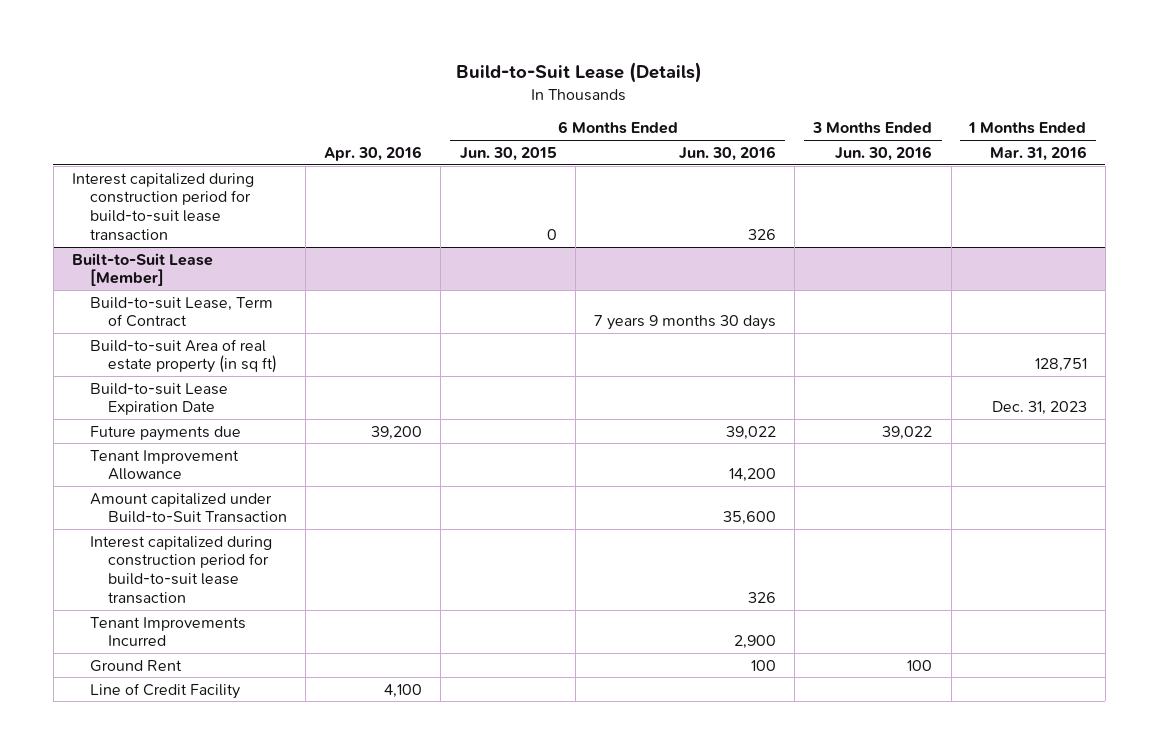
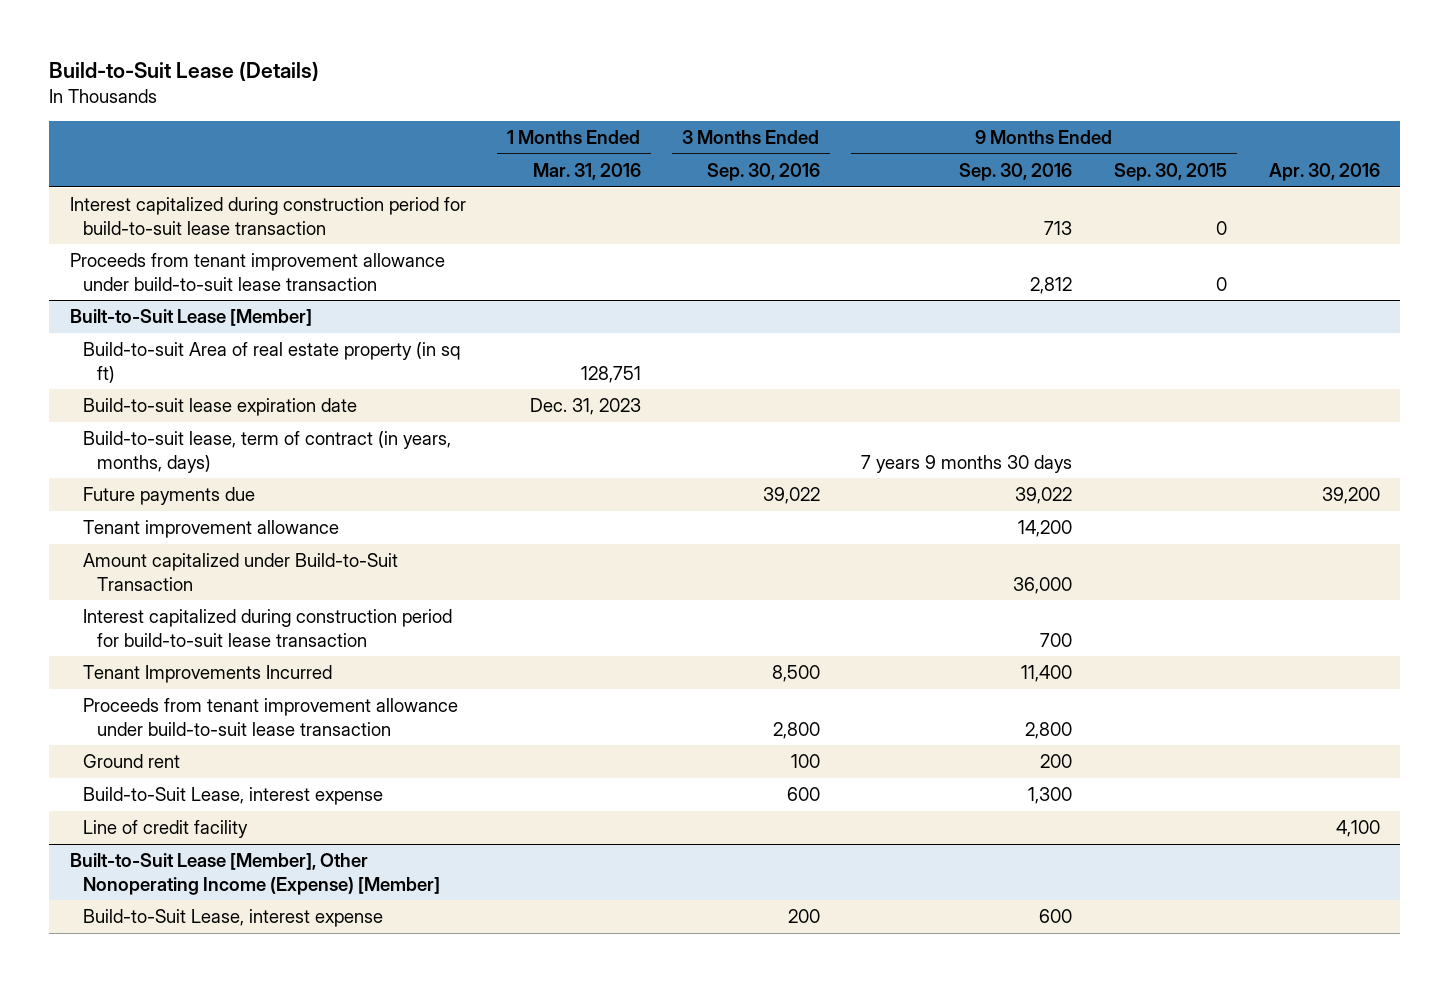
- | Apr. 30, 2016 | 6 Months Ended Jun. 30, 2015 | 6 Months Ended Jun. 30, 2016 | 3 Months Ended Jun. 30, 2016 | 1 Months Ended Mar. 31, 2016
+ | 1 Months Ended Mar. 31, 2016 | 3 Months Ended Sep. 30, 2016 | 9 Months Ended Sep. 30, 2016 | 9 Months Ended Sep. 30, 2015 | Apr. 30, 2016
+ Proceeds from tenant improvement allowance under build-to-suit lease transaction | | | 2,812 | 0 |
@ Built-to-Suit Lease [Member]
- Build-to-suit Lease, Term of Contract | | | 7 years 9 months 30 days | |
- Build-to-suit Lease Expiration Date | | | | | Dec. 31, 2023
+ Build-to-suit lease expiration date | Dec. 31, 2023 | | | |
+ Build-to-suit lease, term of contract (in years, months, days) | | | 7 years 9 months 30 days | |
- Tenant Improvement Allowance | | | 14,200 | |
+ Tenant improvement allowance | | | 14,200 | |
- Ground Rent | | | 100 | 100 |
- Line of Credit Facility | 4,100 | | | |
+ Proceeds from tenant improvement allowance under build-to-suit lease transaction | | 2,800 | 2,800 | |
+ Ground rent | | 100 | 200 | |
+ Build-to-Suit Lease, interest expense | | 600 | 1,300 | |
+ Line of credit facility | | | | | 4,100
+ Built-to-Suit Lease [Member], Other Nonoperating Income (Expense) [Member]
+ Build-to-Suit Lease, interest expense | | 200 | 600 | |

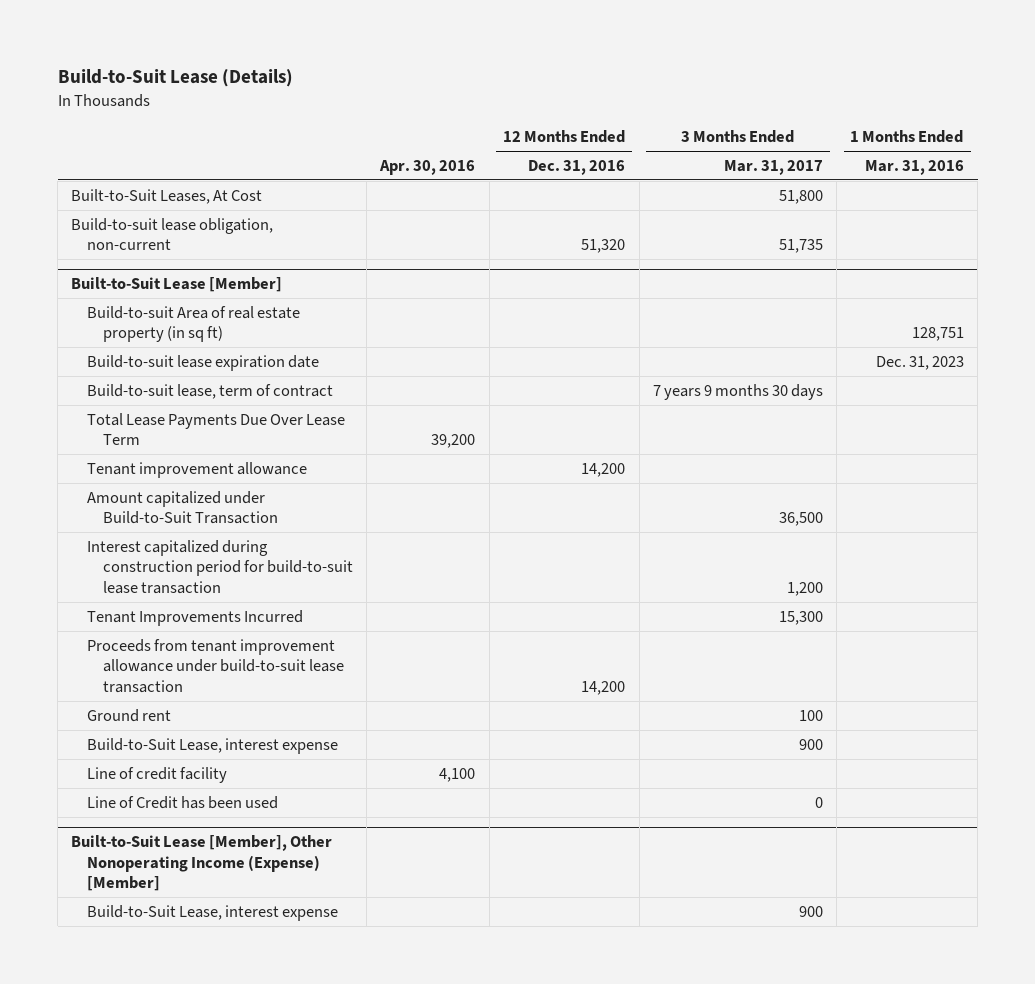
- | 1 Months Ended Mar. 31, 2016 | 3 Months Ended Sep. 30, 2016 | 9 Months Ended Sep. 30, 2016 | 9 Months Ended Sep. 30, 2015 | Apr. 30, 2016
+ | Apr. 30, 2016 | 12 Months Ended Dec. 31, 2016 | 3 Months Ended Mar. 31, 2017 | 1 Months Ended Mar. 31, 2016
- Interest capitalized during construction period for build-to-suit lease transaction | | | 713 | 0 |
- Proceeds from tenant improvement allowance under build-to-suit lease transaction | | | 2,812 | 0 |
+ Built-to-Suit Leases, At Cost | | | 51,800 |
+ Build-to-suit lease obligation, non-current | | 51,320 | 51,735 |
@ Built-to-Suit Lease [Member]
- Build-to-suit lease, term of contract (in years, months, days) | | | 7 years 9 months 30 days | |
- Future payments due | | 39,022 | 39,022 | | 39,200
+ Build-to-suit lease, term of contract | | | 7 years 9 months 30 days |
+ Total Lease Payments Due Over Lease Term | 39,200 | | |
+ Line of Credit has been used | | | 0 |

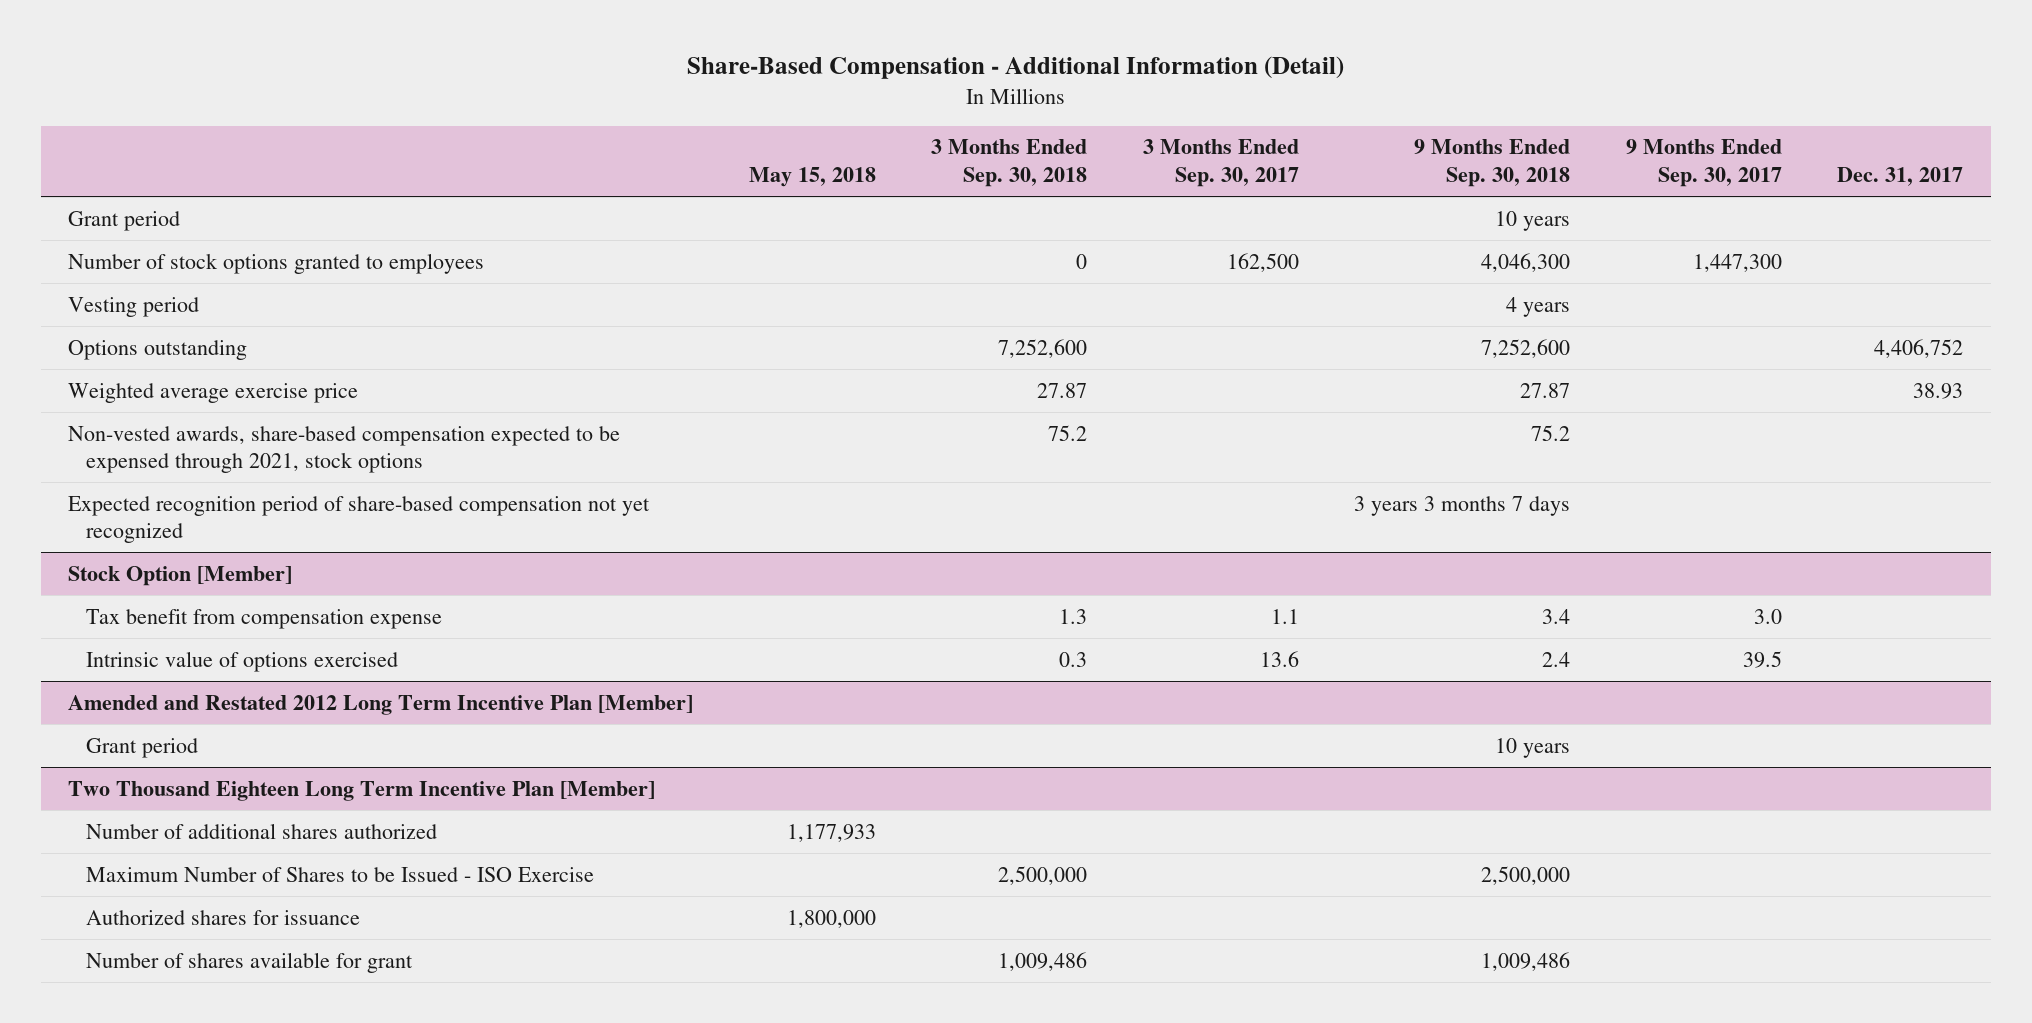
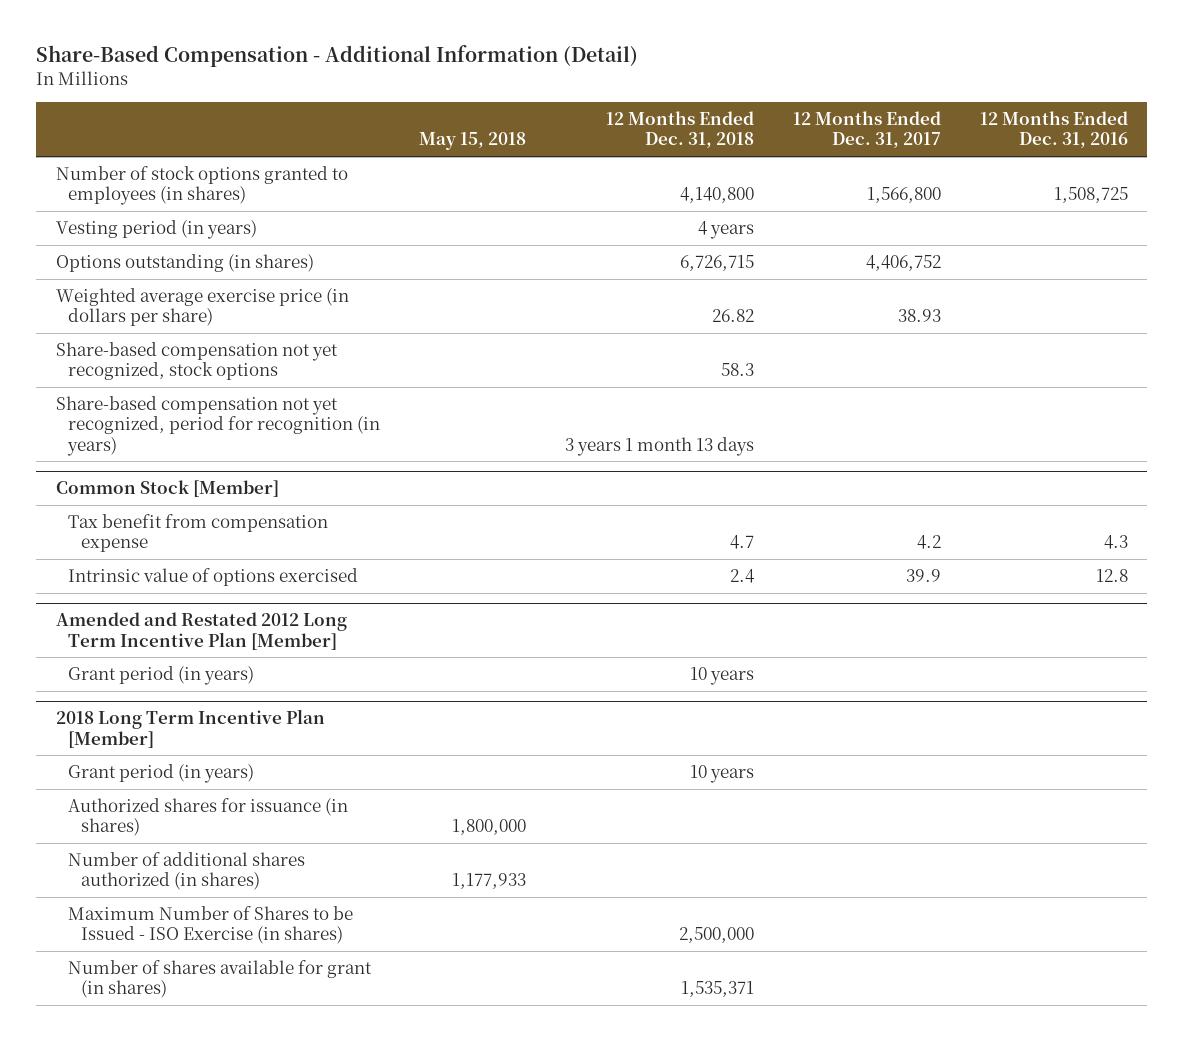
- | May 15, 2018 | 3 Months Ended Sep. 30, 2018 | 3 Months Ended Sep. 30, 2017 | 9 Months Ended Sep. 30, 2018 | 9 Months Ended Sep. 30, 2017 | Dec. 31, 2017
+ | May 15, 2018 | 12 Months Ended Dec. 31, 2018 | 12 Months Ended Dec. 31, 2017 | 12 Months Ended Dec. 31, 2016
- Grant period | | | | 10 years | |
- Number of stock options granted to employees | | 0 | 162,500 | 4,046,300 | 1,447,300 |
- Vesting period | | | | 4 years | |
- Options outstanding | | 7,252,600 | | 7,252,600 | | 4,406,752
- Weighted average exercise price | | 27.87 | | 27.87 | | 38.93
- Non-vested awards, share-based compensation expected to be expensed through 2021, stock options | | 75.2 | | 75.2 | |
- Expected recognition period of share-based compensation not yet recognized | | | | 3 years 3 months 7 days | |
- Stock Option [Member]
+ Number of stock options granted to employees (in shares) | | 4,140,800 | 1,566,800 | 1,508,725
+ Vesting period (in years) | | 4 years | |
+ Options outstanding (in shares) | | 6,726,715 | 4,406,752 |
+ Weighted average exercise price (in dollars per share) | | 26.82 | 38.93 |
+ Share-based compensation not yet recognized, stock options | | 58.3 | |
+ Share-based compensation not yet recognized, period for recognition (in years) | | 3 years 1 month 13 days | |
+ Common Stock [Member]
@ Amended and Restated 2012 Long Term Incentive Plan [Member]
- Grant period | | | | 10 years | |
- Two Thousand Eighteen Long Term Incentive Plan [Member]
- Number of additional shares authorized | 1,177,933 | | | | |
- Maximum Number of Shares to be Issued - ISO Exercise | | 2,500,000 | | 2,500,000 | |
- Authorized shares for issuance | 1,800,000 | | | | |
- Number of shares available for grant | | 1,009,486 | | 1,009,486 | |
@ Amended and Restated 2012 Long Term Incentive Plan [Member]
+ Grant period (in years) | | 10 years | |
+ 2018 Long Term Incentive Plan [Member]
+ Grant period (in years) | | 10 years | |
+ Authorized shares for issuance (in shares) | 1,800,000 | | |
+ Number of additional shares authorized (in shares) | 1,177,933 | | |
+ Maximum Number of Shares to be Issued - ISO Exercise (in shares) | | 2,500,000 | |
+ Number of shares available for grant (in shares) | | 1,535,371 | |

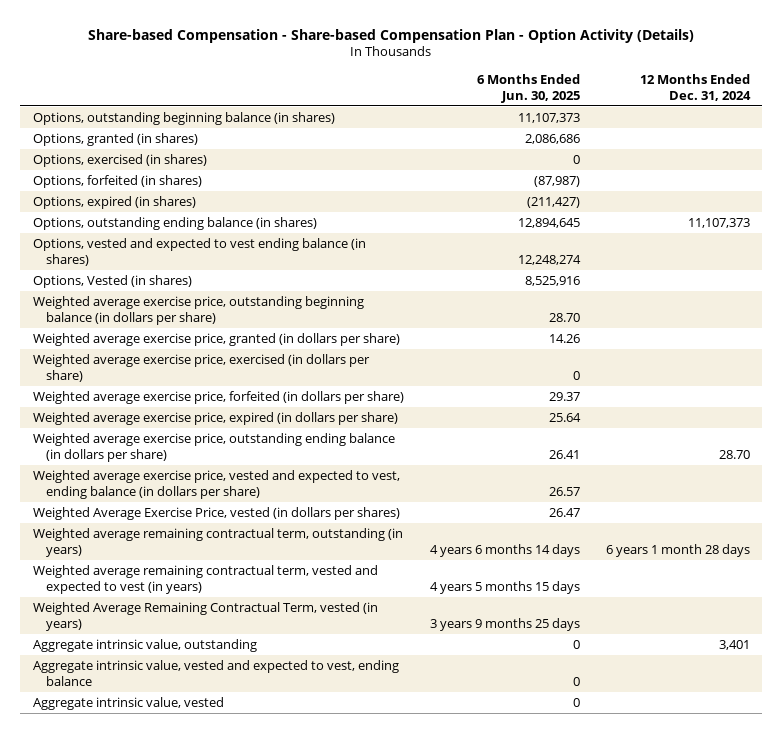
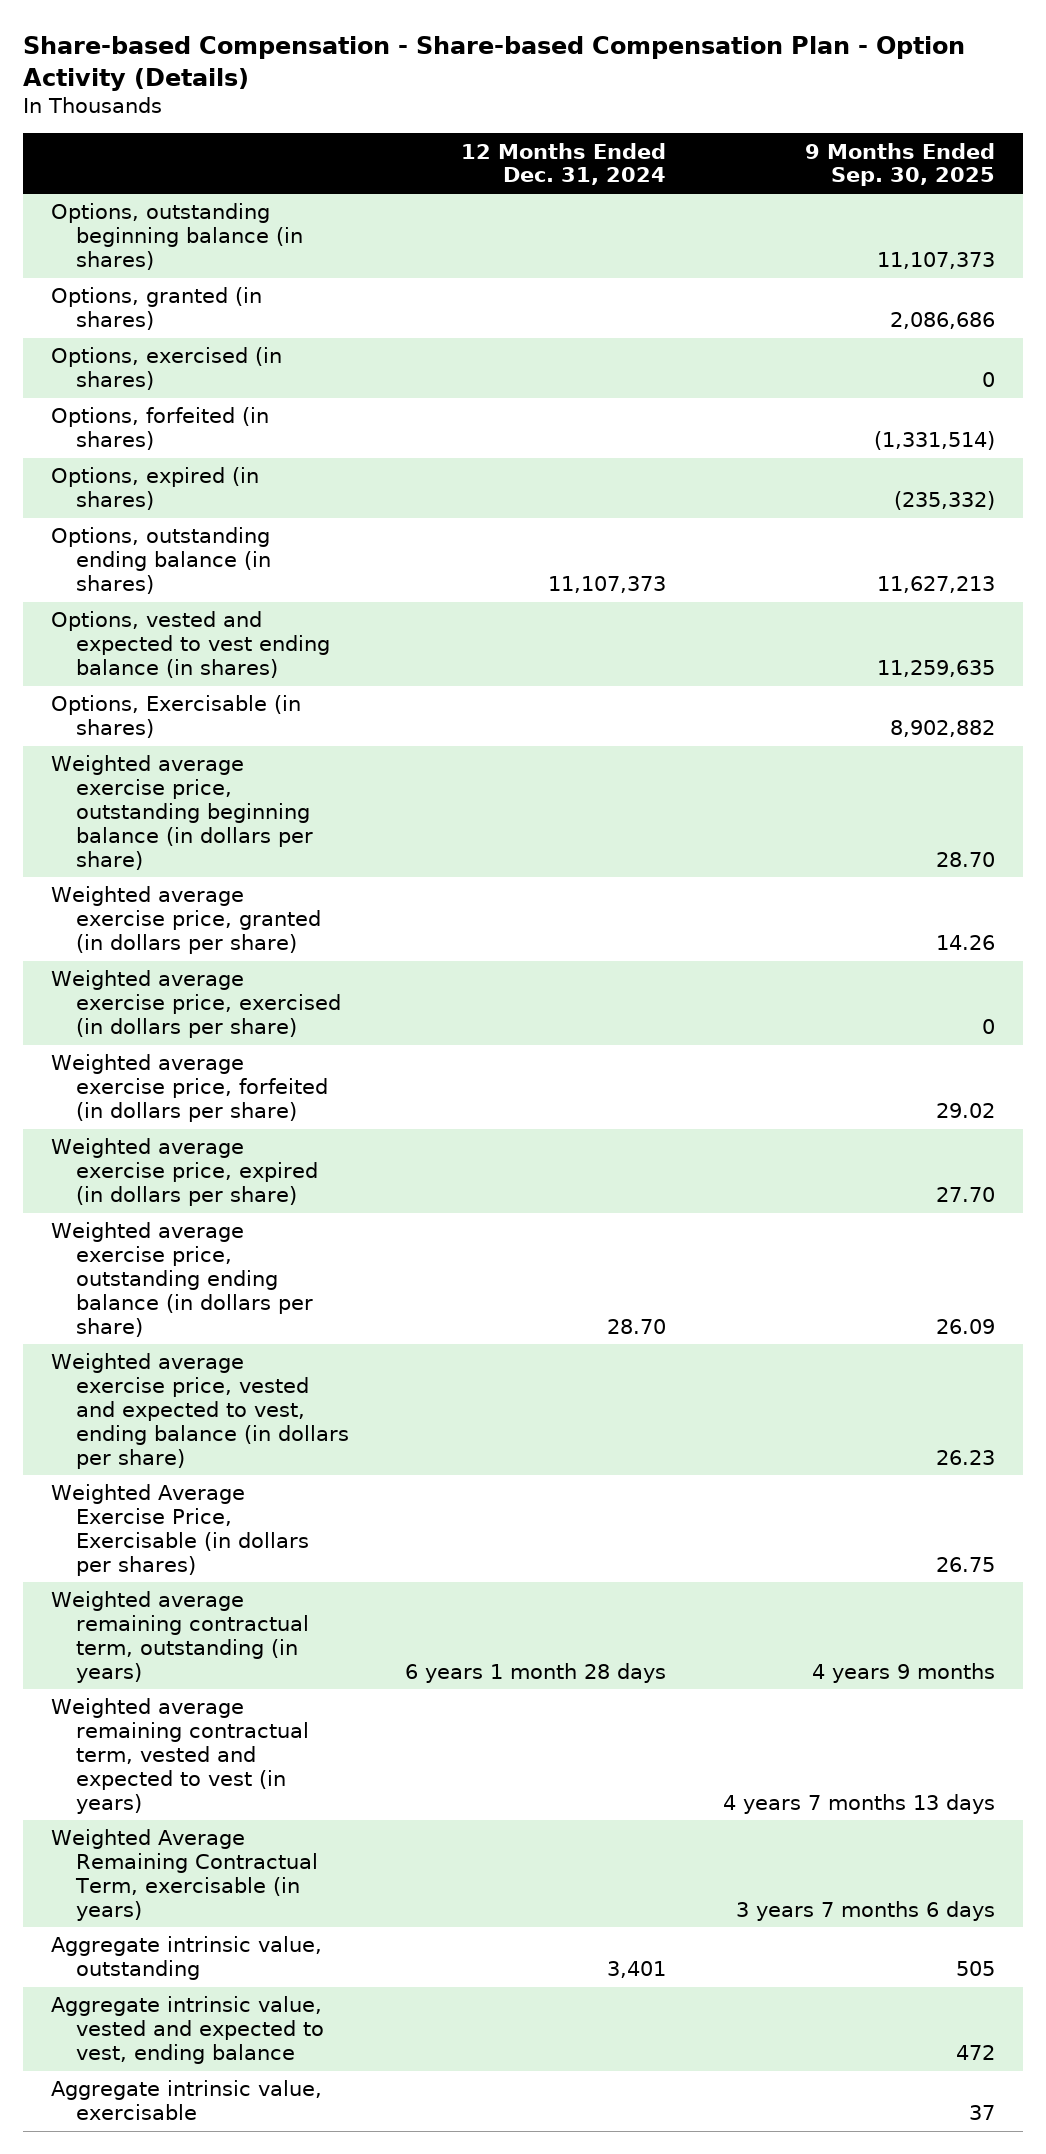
- | 6 Months Ended Jun. 30, 2025 | 12 Months Ended Dec. 31, 2024
+ | 12 Months Ended Dec. 31, 2024 | 9 Months Ended Sep. 30, 2025
- Options, Vested (in shares) | 8,525,916 |
+ Options, Exercisable (in shares) | | 8,902,882
- Weighted Average Exercise Price, vested (in dollars per shares) | 26.47 |
+ Weighted Average Exercise Price, Exercisable (in dollars per shares) | | 26.75
- Weighted Average Remaining Contractual Term, vested (in years) | 3 years 9 months 25 days |
+ Weighted Average Remaining Contractual Term, exercisable (in years) | | 3 years 7 months 6 days
- Aggregate intrinsic value, vested | 0 |
+ Aggregate intrinsic value, exercisable | | 37

